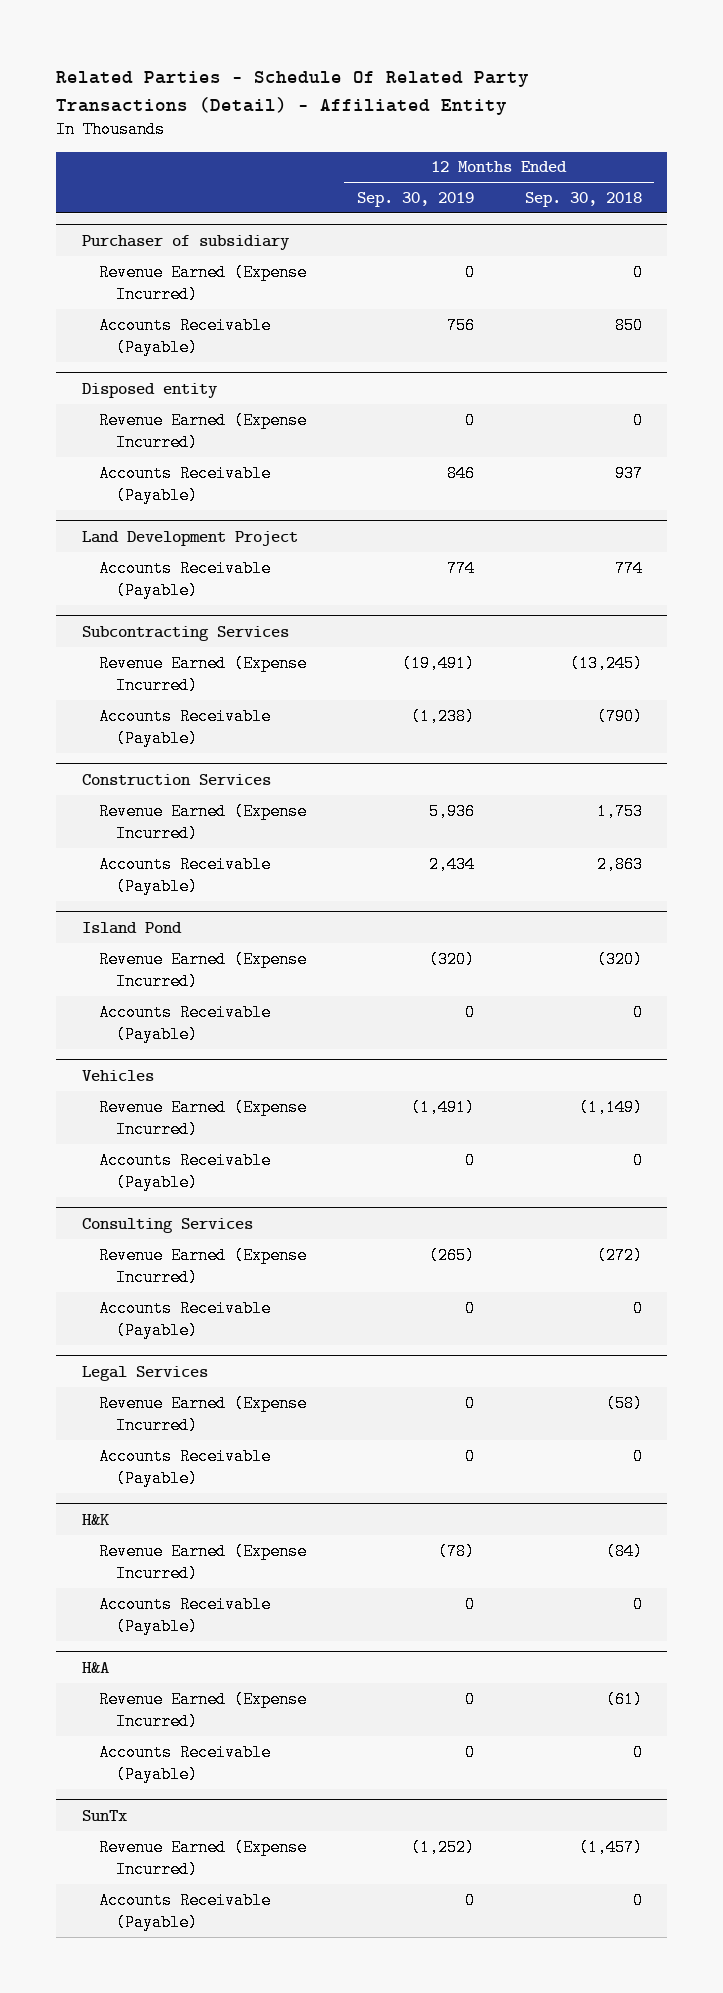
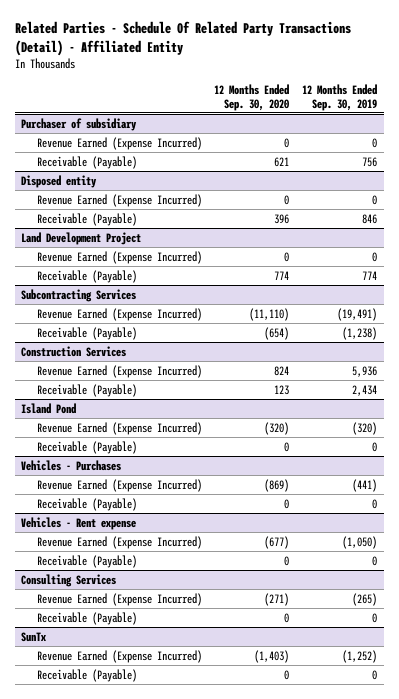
- | 12 Months Ended Sep. 30, 2019 | 12 Months Ended Sep. 30, 2018
+ | 12 Months Ended Sep. 30, 2020 | 12 Months Ended Sep. 30, 2019
@ Purchaser of subsidiary
- Accounts Receivable (Payable) | 756 | 850
+ Receivable (Payable) | 621 | 756
@ Disposed entity
- Accounts Receivable (Payable) | 846 | 937
+ Receivable (Payable) | 396 | 846
@ Land Development Project
- Accounts Receivable (Payable) | 774 | 774
+ Revenue Earned (Expense Incurred) | 0 | 0
+ Receivable (Payable) | 774 | 774
@ Subcontracting Services
- Accounts Receivable (Payable) | (1,238) | (790)
+ Receivable (Payable) | (654) | (1,238)
@ Construction Services
- Accounts Receivable (Payable) | 2,434 | 2,863
+ Receivable (Payable) | 123 | 2,434
@ Island Pond
- Accounts Receivable (Payable) | 0 | 0
- Vehicles
- Revenue Earned (Expense Incurred) | (1,491) | (1,149)
- Accounts Receivable (Payable) | 0 | 0
@ Island Pond
+ Receivable (Payable) | 0 | 0
+ Vehicles - Purchases
+ Revenue Earned (Expense Incurred) | (869) | (441)
+ Receivable (Payable) | 0 | 0
+ Vehicles - Rent expense
+ Revenue Earned (Expense Incurred) | (677) | (1,050)
+ Receivable (Payable) | 0 | 0
@ Consulting Services
- Accounts Receivable (Payable) | 0 | 0
- Legal Services
- Revenue Earned (Expense Incurred) | 0 | (58)
- Accounts Receivable (Payable) | 0 | 0
- H&K
- Revenue Earned (Expense Incurred) | (78) | (84)
- Accounts Receivable (Payable) | 0 | 0
- H&A
- Revenue Earned (Expense Incurred) | 0 | (61)
- Accounts Receivable (Payable) | 0 | 0
@ Consulting Services
+ Receivable (Payable) | 0 | 0
@ SunTx
- Accounts Receivable (Payable) | 0 | 0
+ Receivable (Payable) | 0 | 0

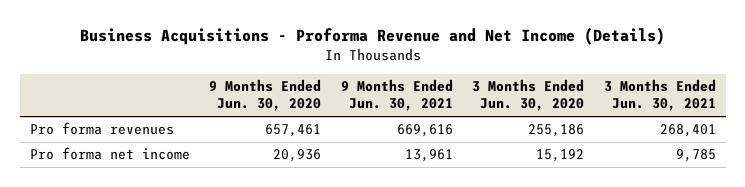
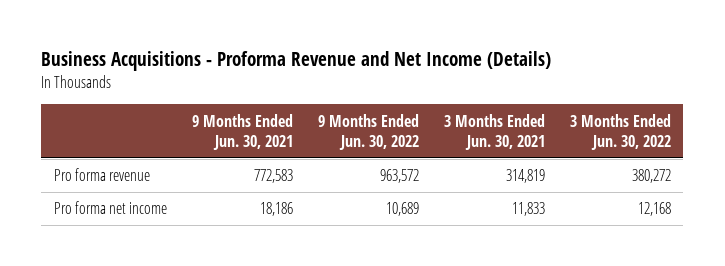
- | 9 Months Ended Jun. 30, 2020 | 9 Months Ended Jun. 30, 2021 | 3 Months Ended Jun. 30, 2020 | 3 Months Ended Jun. 30, 2021
+ | 9 Months Ended Jun. 30, 2021 | 9 Months Ended Jun. 30, 2022 | 3 Months Ended Jun. 30, 2021 | 3 Months Ended Jun. 30, 2022
- Pro forma revenues | 657,461 | 669,616 | 255,186 | 268,401
- Pro forma net income | 20,936 | 13,961 | 15,192 | 9,785
+ Pro forma revenue | 772,583 | 963,572 | 314,819 | 380,272
+ Pro forma net income | 18,186 | 10,689 | 11,833 | 12,168

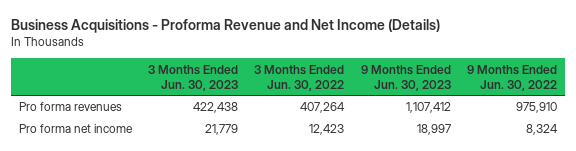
- | 9 Months Ended Jun. 30, 2021 | 9 Months Ended Jun. 30, 2022 | 3 Months Ended Jun. 30, 2021 | 3 Months Ended Jun. 30, 2022
+ | 3 Months Ended Jun. 30, 2023 | 3 Months Ended Jun. 30, 2022 | 9 Months Ended Jun. 30, 2023 | 9 Months Ended Jun. 30, 2022
- Pro forma revenue | 772,583 | 963,572 | 314,819 | 380,272
- Pro forma net income | 18,186 | 10,689 | 11,833 | 12,168
+ Pro forma revenues | 422,438 | 407,264 | 1,107,412 | 975,910
+ Pro forma net income | 21,779 | 12,423 | 18,997 | 8,324

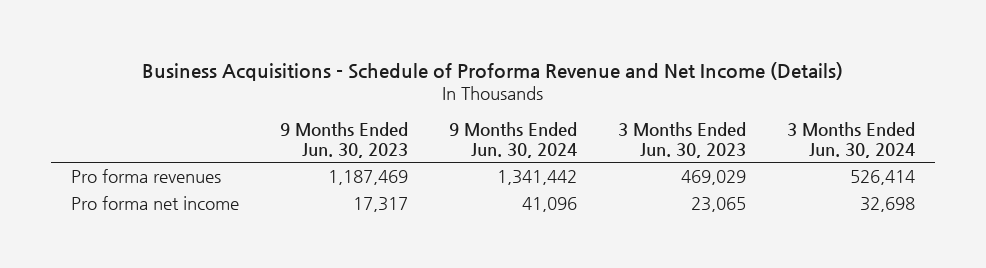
- Business Acquisitions - Proforma Revenue and Net Income (Details)
+ Business Acquisitions - Schedule of Proforma Revenue and Net Income (Details)
- | 3 Months Ended Jun. 30, 2023 | 3 Months Ended Jun. 30, 2022 | 9 Months Ended Jun. 30, 2023 | 9 Months Ended Jun. 30, 2022
+ | 9 Months Ended Jun. 30, 2023 | 9 Months Ended Jun. 30, 2024 | 3 Months Ended Jun. 30, 2023 | 3 Months Ended Jun. 30, 2024
- Pro forma revenues | 422,438 | 407,264 | 1,107,412 | 975,910
- Pro forma net income | 21,779 | 12,423 | 18,997 | 8,324
+ Pro forma revenues | 1,187,469 | 1,341,442 | 469,029 | 526,414
+ Pro forma net income | 17,317 | 41,096 | 23,065 | 32,698

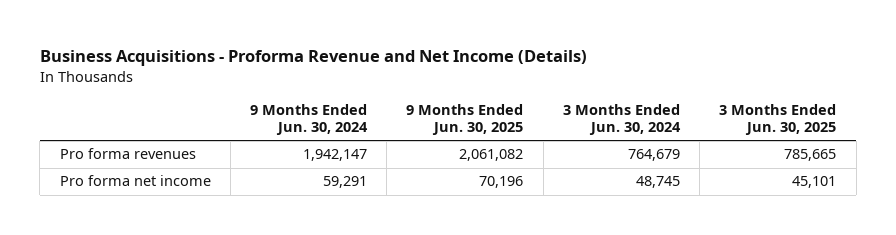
- Business Acquisitions - Schedule of Proforma Revenue and Net Income (Details)
+ Business Acquisitions - Proforma Revenue and Net Income (Details)
- | 9 Months Ended Jun. 30, 2023 | 9 Months Ended Jun. 30, 2024 | 3 Months Ended Jun. 30, 2023 | 3 Months Ended Jun. 30, 2024
+ | 9 Months Ended Jun. 30, 2024 | 9 Months Ended Jun. 30, 2025 | 3 Months Ended Jun. 30, 2024 | 3 Months Ended Jun. 30, 2025
- Pro forma revenues | 1,187,469 | 1,341,442 | 469,029 | 526,414
- Pro forma net income | 17,317 | 41,096 | 23,065 | 32,698
+ Pro forma revenues | 1,942,147 | 2,061,082 | 764,679 | 785,665
+ Pro forma net income | 59,291 | 70,196 | 48,745 | 45,101

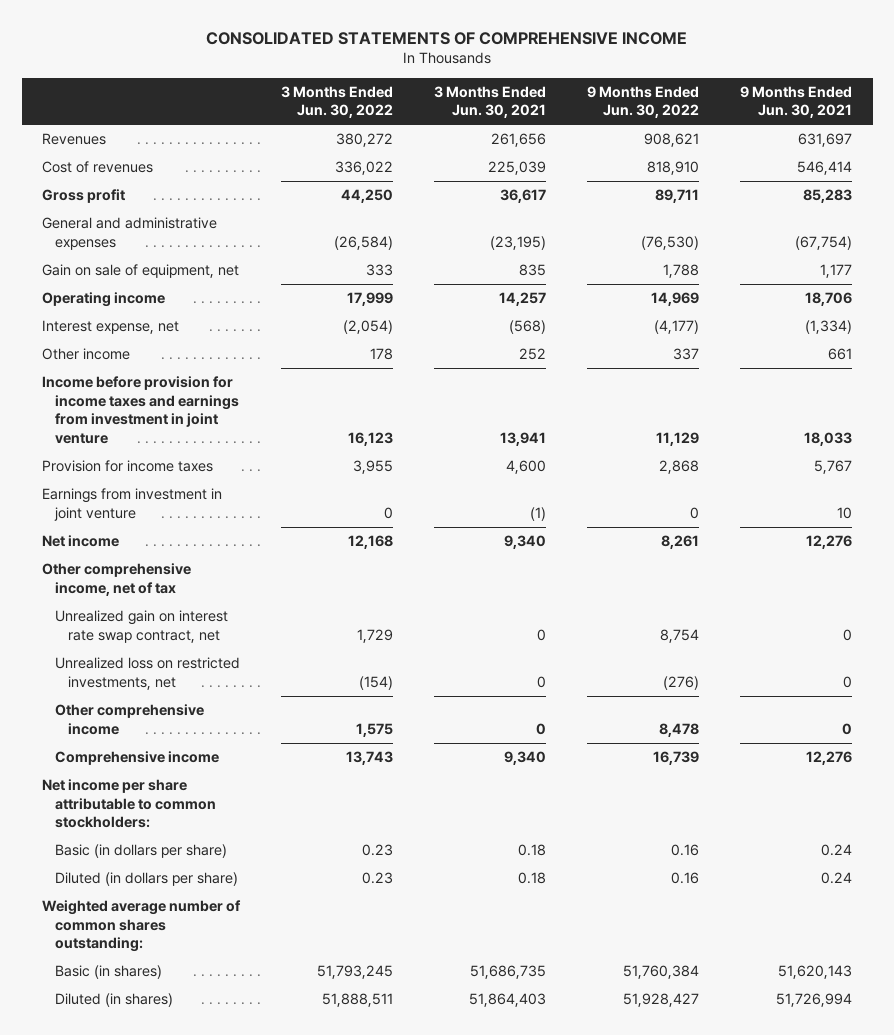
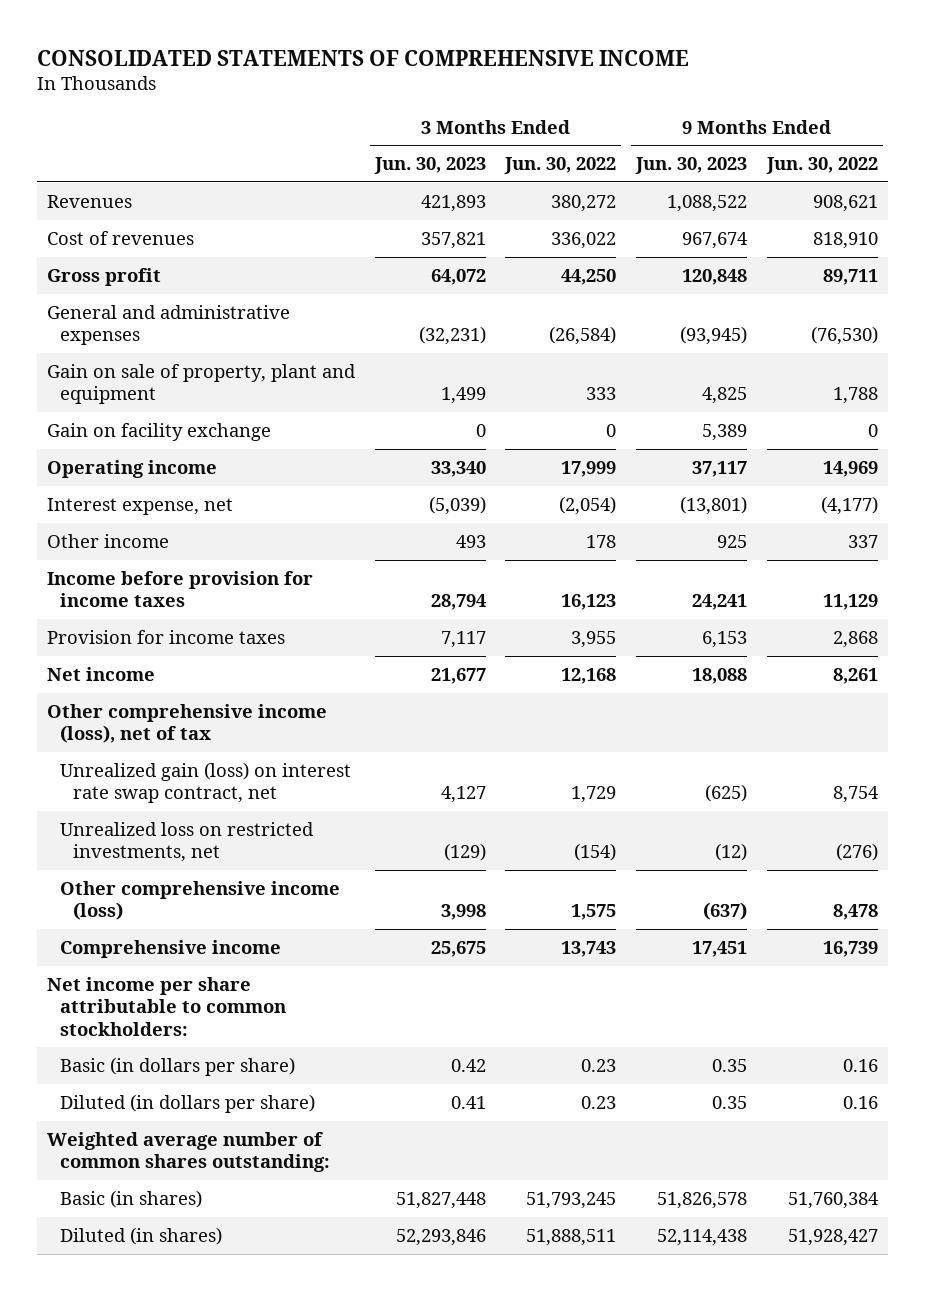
- | 3 Months Ended Jun. 30, 2022 | 3 Months Ended Jun. 30, 2021 | 9 Months Ended Jun. 30, 2022 | 9 Months Ended Jun. 30, 2021
+ | 3 Months Ended Jun. 30, 2023 | 3 Months Ended Jun. 30, 2022 | 9 Months Ended Jun. 30, 2023 | 9 Months Ended Jun. 30, 2022
- Gain on sale of equipment, net | 333 | 835 | 1,788 | 1,177
+ Gain on sale of property, plant and equipment | 1,499 | 333 | 4,825 | 1,788
+ Gain on facility exchange | 0 | 0 | 5,389 | 0
- Income before provision for income taxes and earnings from investment in joint venture | 16,123 | 13,941 | 11,129 | 18,033
+ Income before provision for income taxes | 28,794 | 16,123 | 24,241 | 11,129
- Earnings from investment in joint venture | 0 | (1) | 0 | 10
- Other comprehensive income, net of tax
- Unrealized gain on interest rate swap contract, net | 1,729 | 0 | 8,754 | 0
+ Other comprehensive income (loss), net of tax
+ Unrealized gain (loss) on interest rate swap contract, net | 4,127 | 1,729 | (625) | 8,754
- Other comprehensive income | 1,575 | 0 | 8,478 | 0
+ Other comprehensive income (loss) | 3,998 | 1,575 | (637) | 8,478

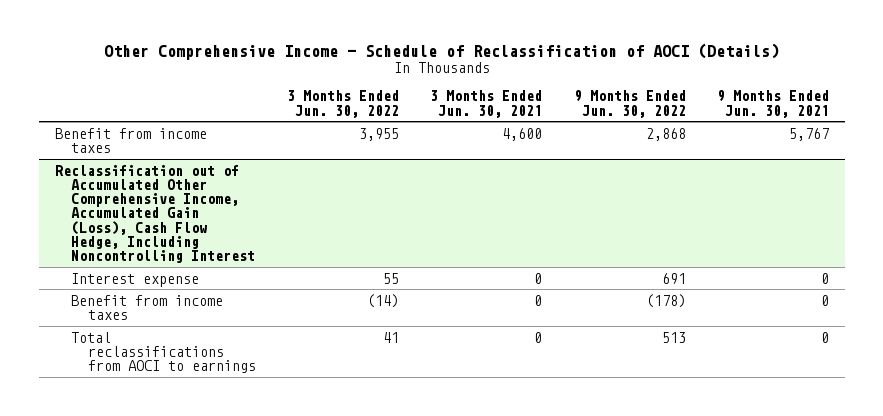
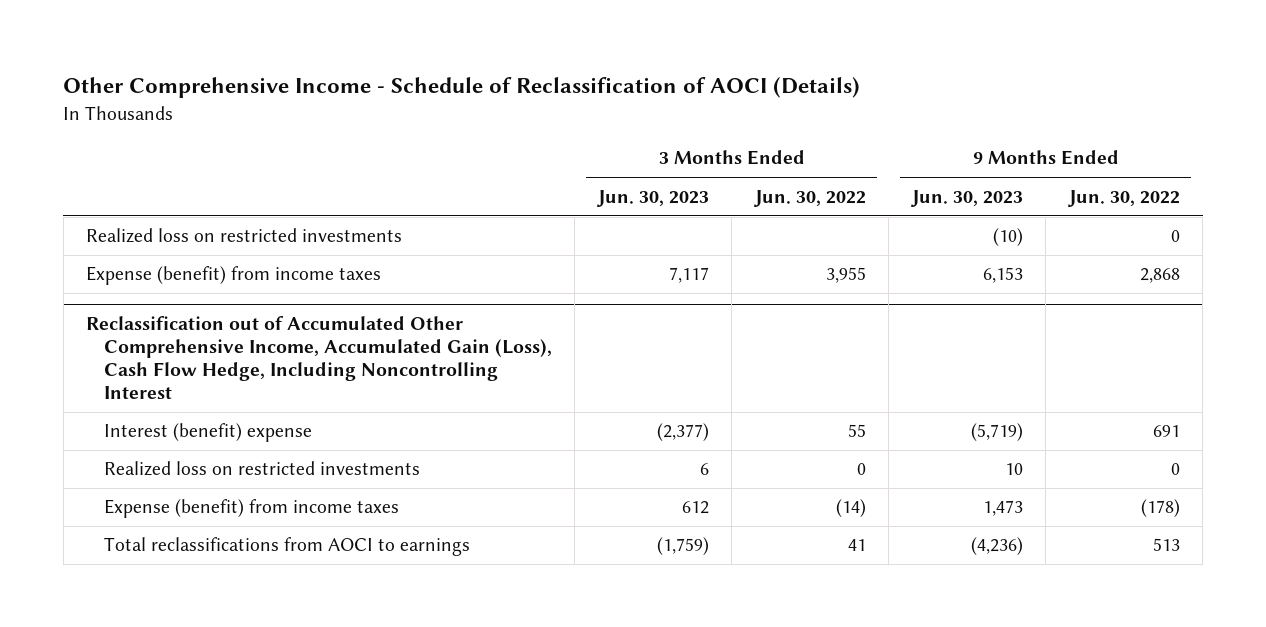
- | 3 Months Ended Jun. 30, 2022 | 3 Months Ended Jun. 30, 2021 | 9 Months Ended Jun. 30, 2022 | 9 Months Ended Jun. 30, 2021
+ | 3 Months Ended Jun. 30, 2023 | 3 Months Ended Jun. 30, 2022 | 9 Months Ended Jun. 30, 2023 | 9 Months Ended Jun. 30, 2022
- Benefit from income taxes | 3,955 | 4,600 | 2,868 | 5,767
+ Realized loss on restricted investments | | | (10) | 0
+ Expense (benefit) from income taxes | 7,117 | 3,955 | 6,153 | 2,868
@ Reclassification out of Accumulated Other Comprehensive Income, Accumulated Gain (Loss), Cash Flow Hedge, Including Noncontrolling Interest
- Interest expense | 55 | 0 | 691 | 0
- Benefit from income taxes | (14) | 0 | (178) | 0
+ Interest (benefit) expense | (2,377) | 55 | (5,719) | 691
+ Realized loss on restricted investments | 6 | 0 | 10 | 0
+ Expense (benefit) from income taxes | 612 | (14) | 1,473 | (178)

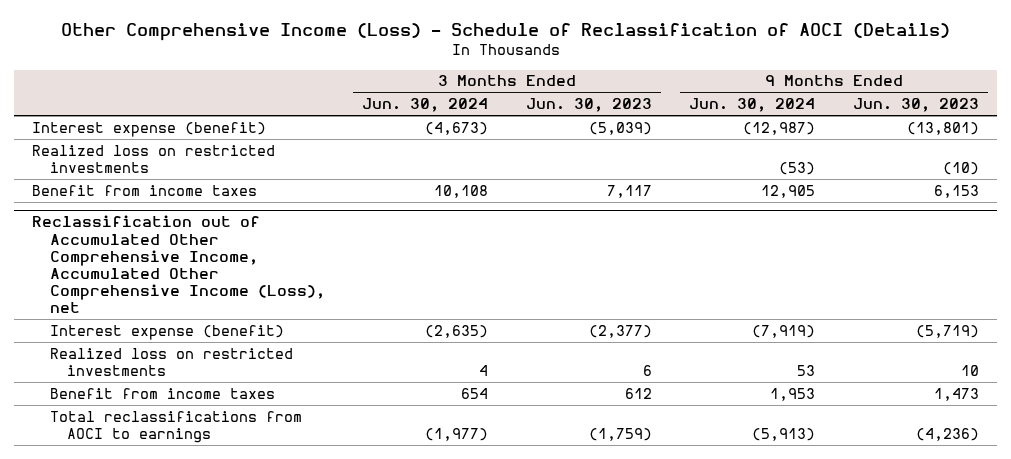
- Other Comprehensive Income - Schedule of Reclassification of AOCI (Details)
+ Other Comprehensive Income (Loss) - Schedule of Reclassification of AOCI (Details)
- | 3 Months Ended Jun. 30, 2023 | 3 Months Ended Jun. 30, 2022 | 9 Months Ended Jun. 30, 2023 | 9 Months Ended Jun. 30, 2022
+ | 3 Months Ended Jun. 30, 2024 | 3 Months Ended Jun. 30, 2023 | 9 Months Ended Jun. 30, 2024 | 9 Months Ended Jun. 30, 2023
+ Interest expense (benefit) | (4,673) | (5,039) | (12,987) | (13,801)
- Expense (benefit) from income taxes | 7,117 | 3,955 | 6,153 | 2,868
- Reclassification out of Accumulated Other Comprehensive Income, Accumulated Gain (Loss), Cash Flow Hedge, Including Noncontrolling Interest
- Interest (benefit) expense | (2,377) | 55 | (5,719) | 691
+ Benefit from income taxes | 10,108 | 7,117 | 12,905 | 6,153
+ Reclassification out of Accumulated Other Comprehensive Income, Accumulated Other Comprehensive Income (Loss), net
+ Interest expense (benefit) | (2,635) | (2,377) | (7,919) | (5,719)
- Expense (benefit) from income taxes | 612 | (14) | 1,473 | (178)
+ Benefit from income taxes | 654 | 612 | 1,953 | 1,473

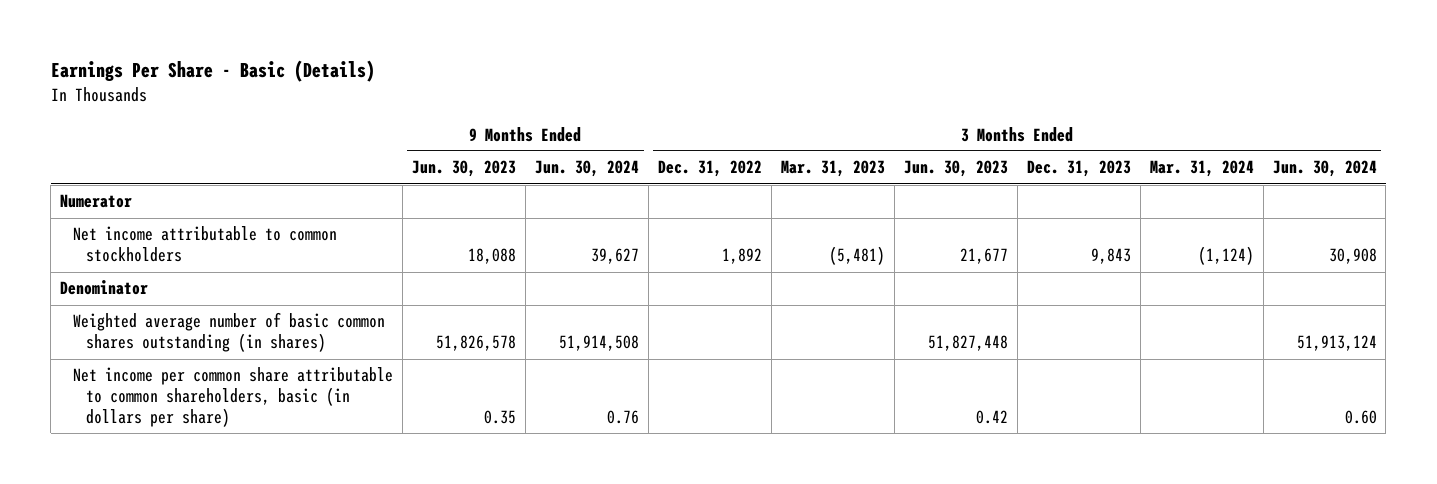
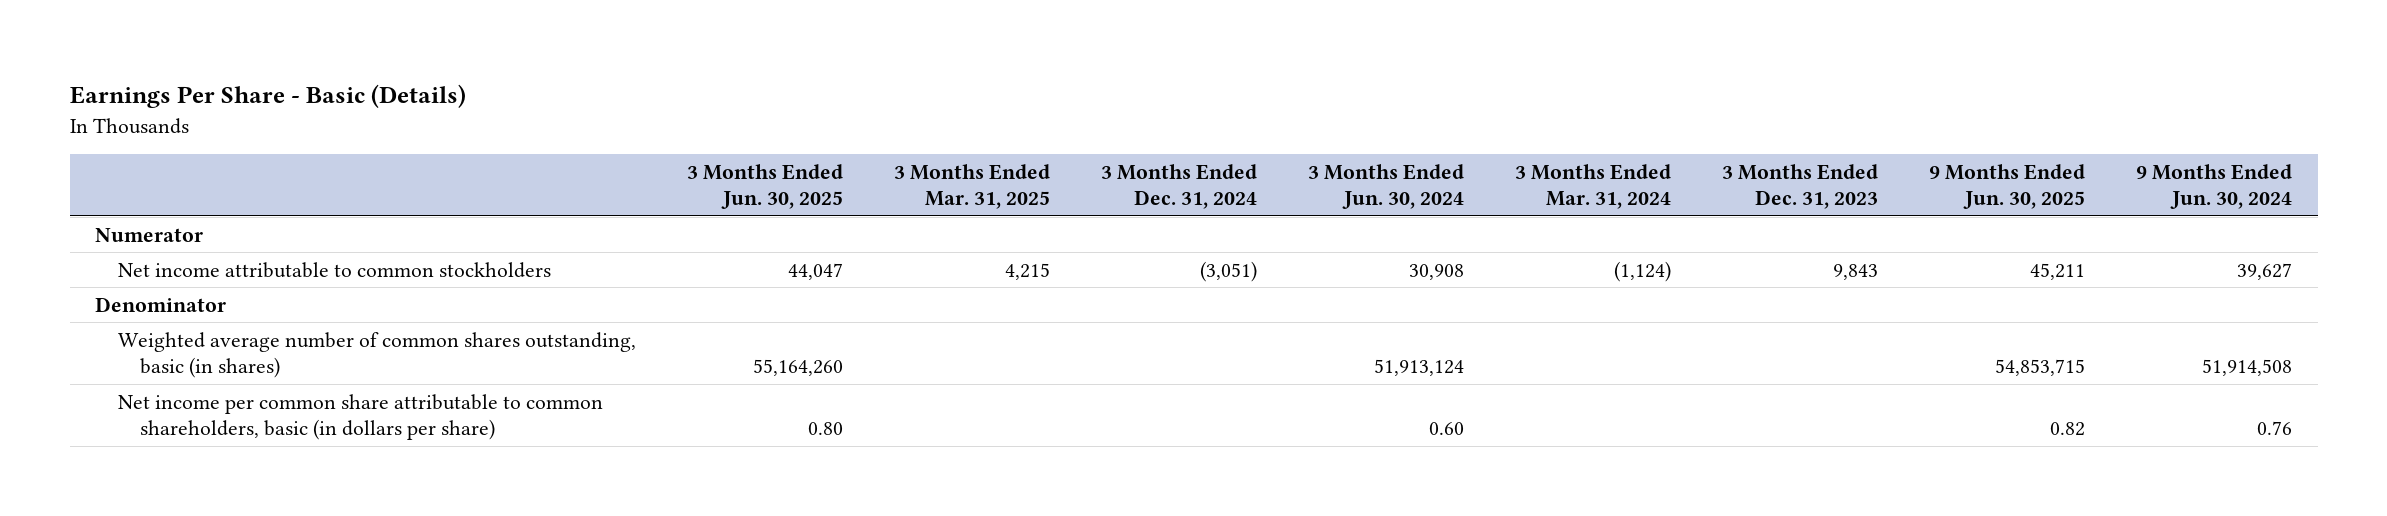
- | 9 Months Ended Jun. 30, 2023 | 9 Months Ended Jun. 30, 2024 | 3 Months Ended Dec. 31, 2022 | 3 Months Ended Mar. 31, 2023 | 3 Months Ended Jun. 30, 2023 | 3 Months Ended Dec. 31, 2023 | 3 Months Ended Mar. 31, 2024 | 3 Months Ended Jun. 30, 2024
+ | 3 Months Ended Jun. 30, 2025 | 3 Months Ended Mar. 31, 2025 | 3 Months Ended Dec. 31, 2024 | 3 Months Ended Jun. 30, 2024 | 3 Months Ended Mar. 31, 2024 | 3 Months Ended Dec. 31, 2023 | 9 Months Ended Jun. 30, 2025 | 9 Months Ended Jun. 30, 2024
- Weighted average number of basic common shares outstanding (in shares) | 51,826,578 | 51,914,508 | | | 51,827,448 | | | 51,913,124
+ Weighted average number of common shares outstanding, basic (in shares) | 55,164,260 | | | 51,913,124 | | | 54,853,715 | 51,914,508

